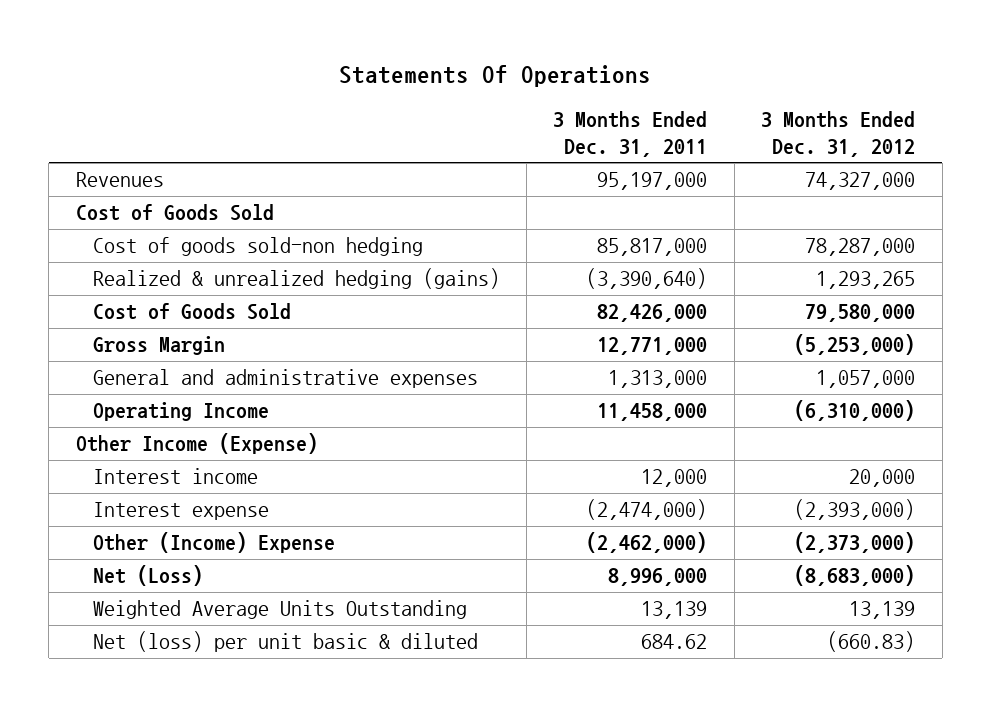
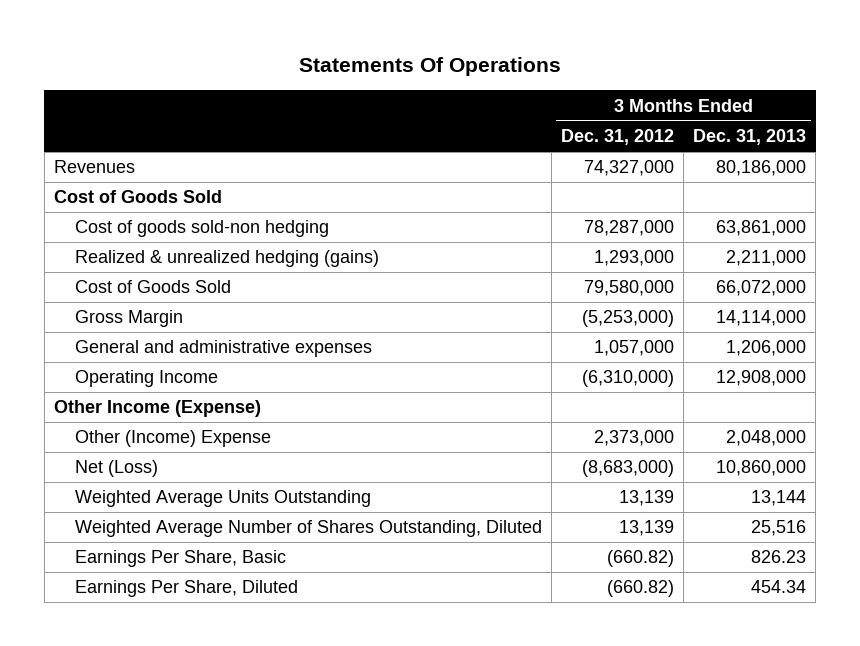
- | 3 Months Ended Dec. 31, 2011 | 3 Months Ended Dec. 31, 2012
+ | 3 Months Ended Dec. 31, 2012 | 3 Months Ended Dec. 31, 2013
- Realized & unrealized hedging (gains) | (3,390,640) | 1,293,265
+ Realized & unrealized hedging (gains) | 1,293,000 | 2,211,000
- Interest income | 12,000 | 20,000
- Interest expense | (2,474,000) | (2,393,000)
- Other (Income) Expense | (2,462,000) | (2,373,000)
+ Other (Income) Expense | 2,373,000 | 2,048,000
- Net (loss) per unit basic & diluted | 684.62 | (660.83)
+ Weighted Average Number of Shares Outstanding, Diluted | 13,139 | 25,516
+ Earnings Per Share, Basic | (660.82) | 826.23
+ Earnings Per Share, Diluted | (660.82) | 454.34

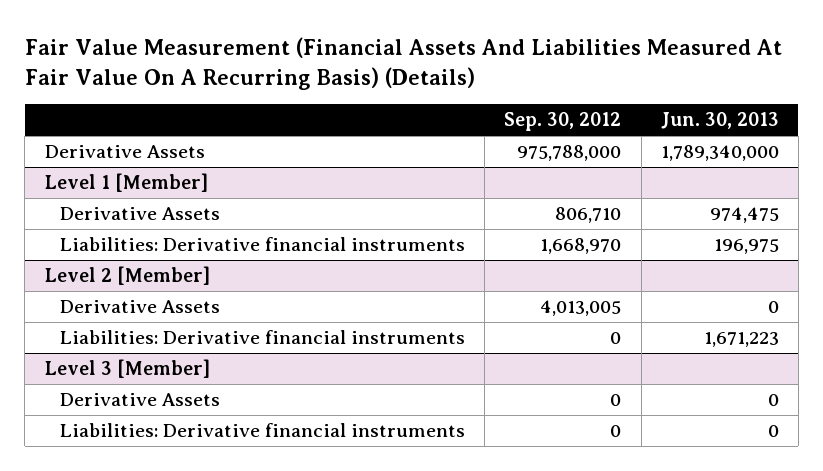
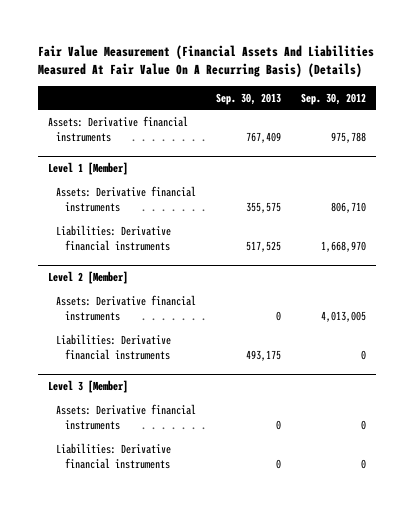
- | Sep. 30, 2012 | Jun. 30, 2013
+ | Sep. 30, 2013 | Sep. 30, 2012
- Derivative Assets | 975,788,000 | 1,789,340,000
+ Assets: Derivative financial instruments | 767,409 | 975,788
@ Level 1 [Member]
- Derivative Assets | 806,710 | 974,475
+ Assets: Derivative financial instruments | 355,575 | 806,710
@ Level 2 [Member]
- Derivative Assets | 4,013,005 | 0
+ Assets: Derivative financial instruments | 0 | 4,013,005
@ Level 3 [Member]
- Derivative Assets | 0 | 0
+ Assets: Derivative financial instruments | 0 | 0

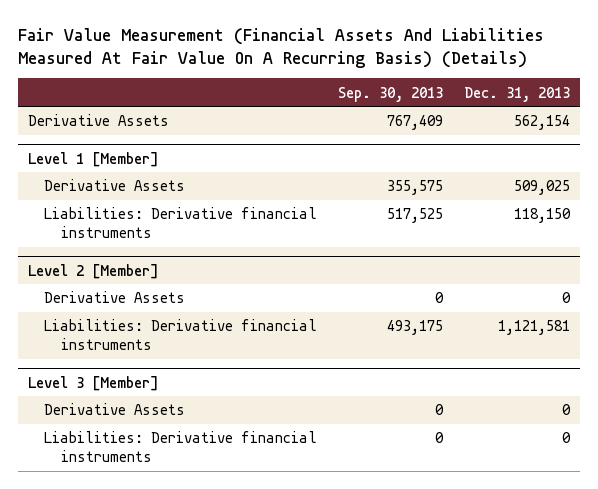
- | Sep. 30, 2013 | Sep. 30, 2012
+ | Sep. 30, 2013 | Dec. 31, 2013
- Assets: Derivative financial instruments | 767,409 | 975,788
+ Derivative Assets | 767,409 | 562,154
@ Level 1 [Member]
- Assets: Derivative financial instruments | 355,575 | 806,710
+ Derivative Assets | 355,575 | 509,025
@ Level 2 [Member]
- Assets: Derivative financial instruments | 0 | 4,013,005
+ Derivative Assets | 0 | 0
@ Level 3 [Member]
- Assets: Derivative financial instruments | 0 | 0
+ Derivative Assets | 0 | 0

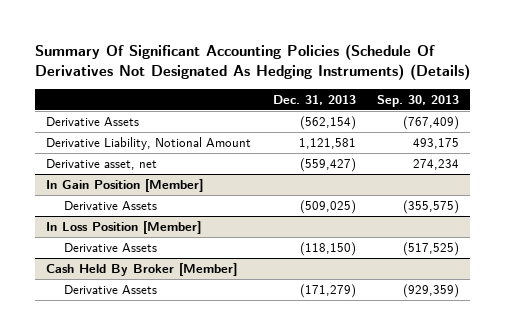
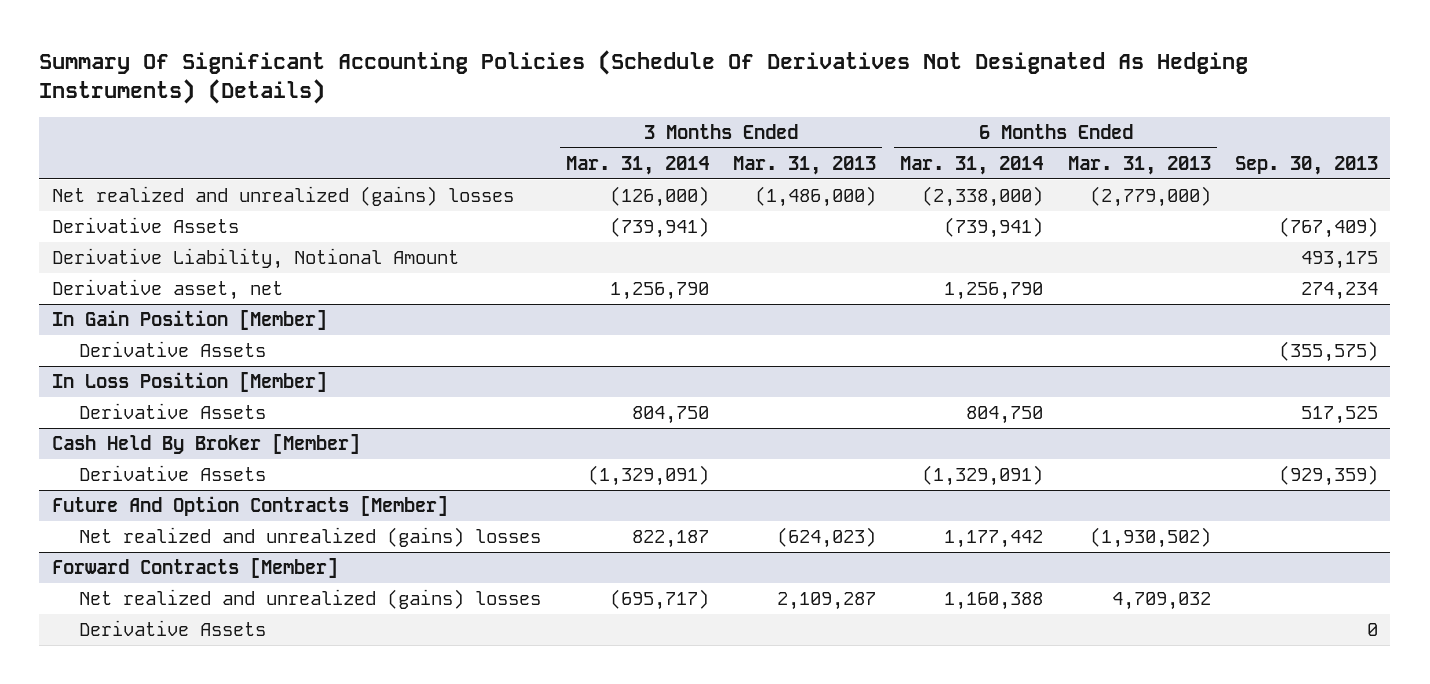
- | Dec. 31, 2013 | Sep. 30, 2013
+ | 3 Months Ended Mar. 31, 2014 | 3 Months Ended Mar. 31, 2013 | 6 Months Ended Mar. 31, 2014 | 6 Months Ended Mar. 31, 2013 | Sep. 30, 2013
+ Net realized and unrealized (gains) losses | (126,000) | (1,486,000) | (2,338,000) | (2,779,000) |
@ In Loss Position [Member]
- Derivative Assets | (118,150) | (517,525)
+ Derivative Assets | 804,750 | | 804,750 | | 517,525
+ Future And Option Contracts [Member]
+ Net realized and unrealized (gains) losses | 822,187 | (624,023) | 1,177,442 | (1,930,502) |
+ Forward Contracts [Member]
+ Net realized and unrealized (gains) losses | (695,717) | 2,109,287 | 1,160,388 | 4,709,032 |
+ Derivative Assets | | | | | 0

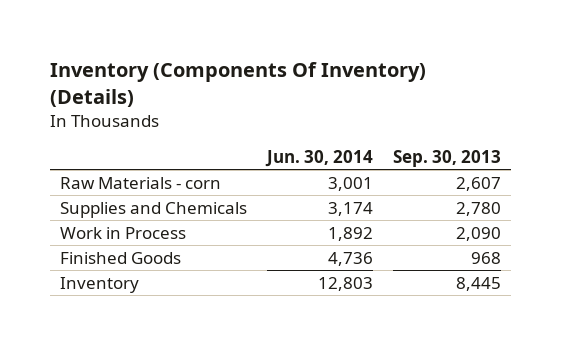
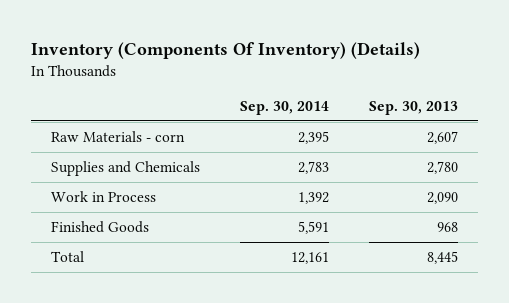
- | Jun. 30, 2014 | Sep. 30, 2013
+ | Sep. 30, 2014 | Sep. 30, 2013
- Inventory | 12,803 | 8,445
+ Total | 12,161 | 8,445

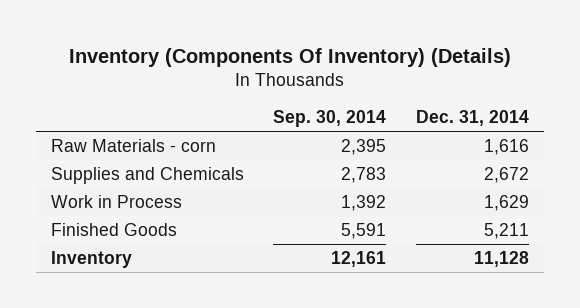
- | Sep. 30, 2014 | Sep. 30, 2013
+ | Sep. 30, 2014 | Dec. 31, 2014
- Total | 12,161 | 8,445
+ Inventory | 12,161 | 11,128

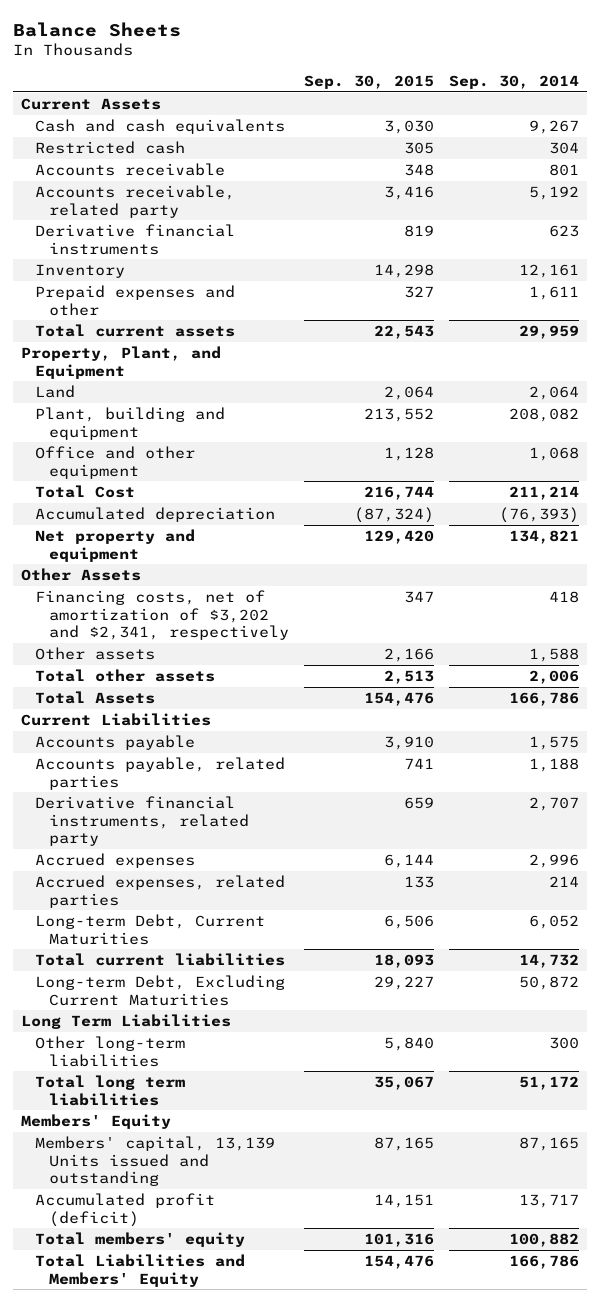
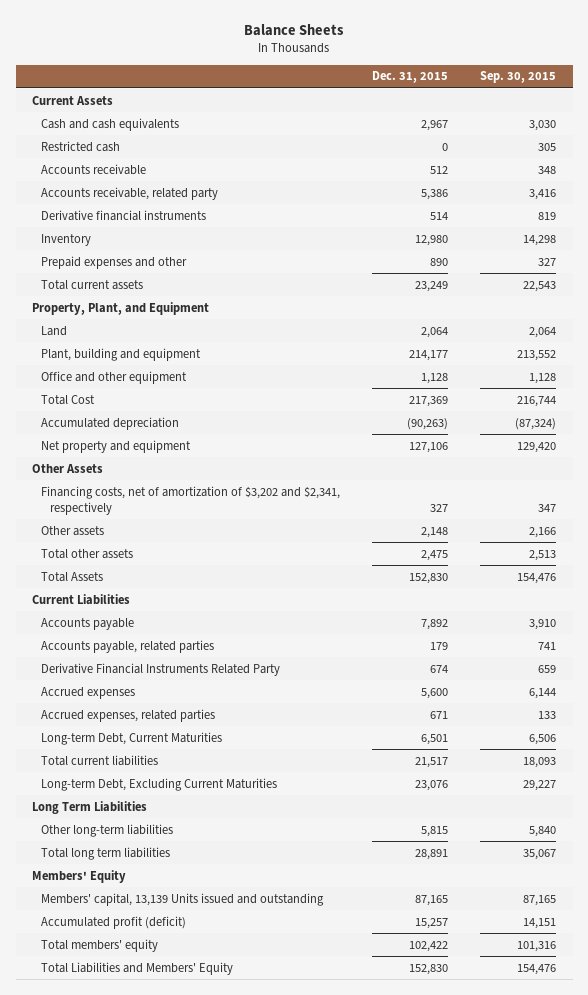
- | Sep. 30, 2015 | Sep. 30, 2014
+ | Dec. 31, 2015 | Sep. 30, 2015
- Derivative financial instruments, related party | 659 | 2,707
+ Derivative Financial Instruments Related Party | 674 | 659

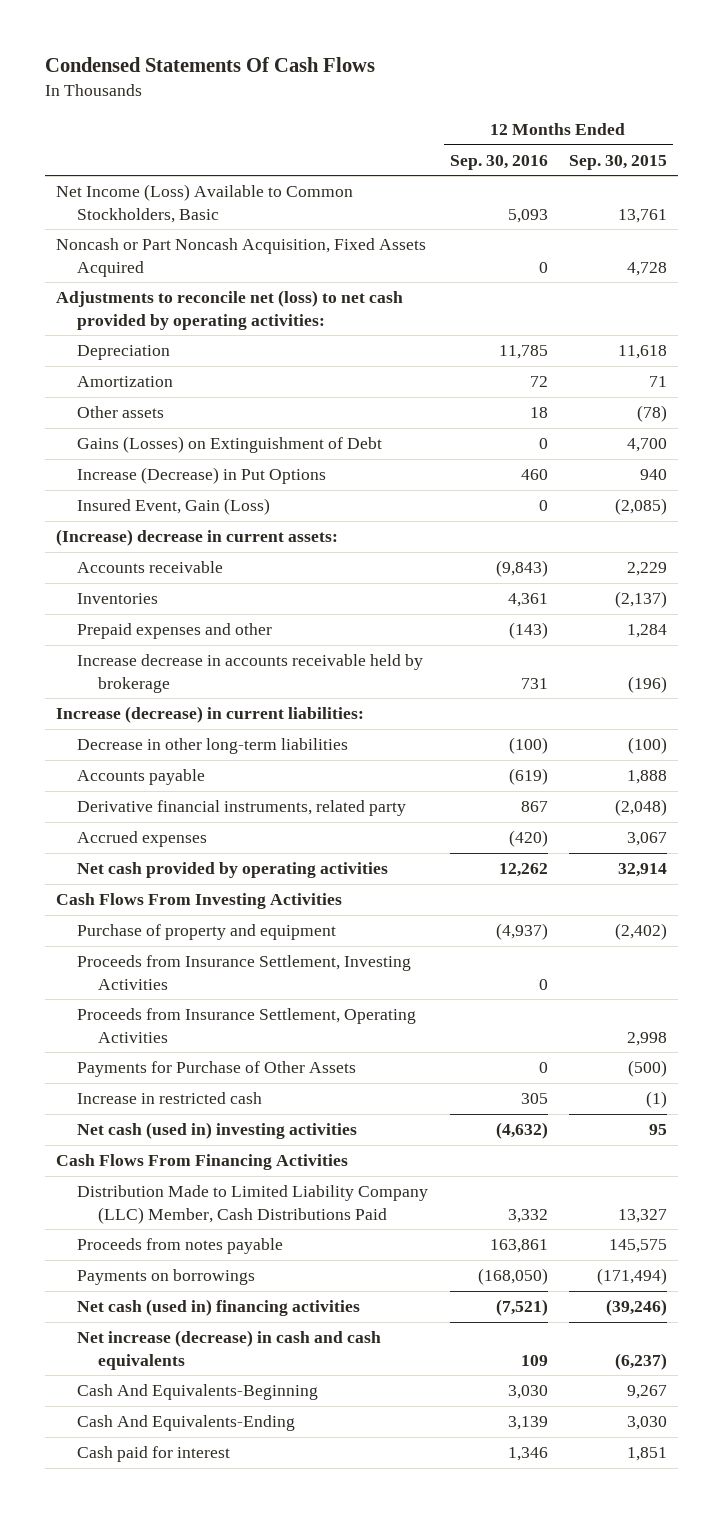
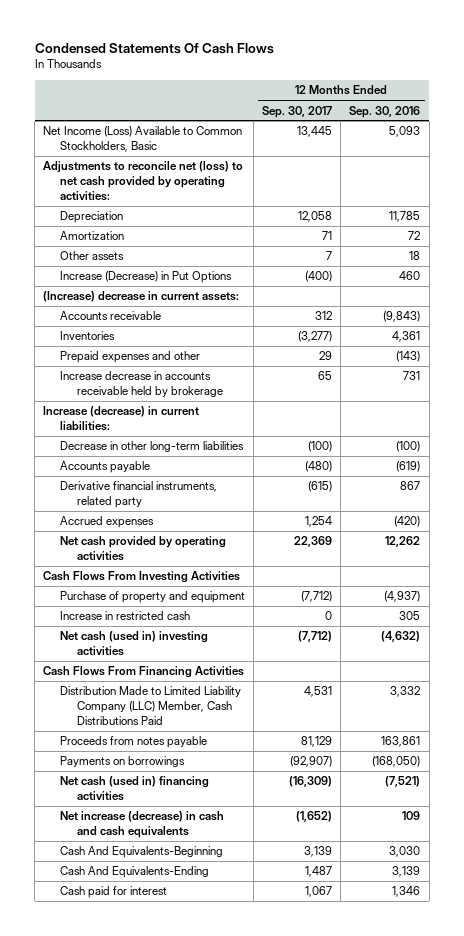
- | 12 Months Ended Sep. 30, 2016 | 12 Months Ended Sep. 30, 2015
+ | 12 Months Ended Sep. 30, 2017 | 12 Months Ended Sep. 30, 2016
- Noncash or Part Noncash Acquisition, Fixed Assets Acquired | 0 | 4,728
- Gains (Losses) on Extinguishment of Debt | 0 | 4,700
- Insured Event, Gain (Loss) | 0 | (2,085)
- Proceeds from Insurance Settlement, Investing Activities | 0 |
- Proceeds from Insurance Settlement, Operating Activities | | 2,998
- Payments for Purchase of Other Assets | 0 | (500)

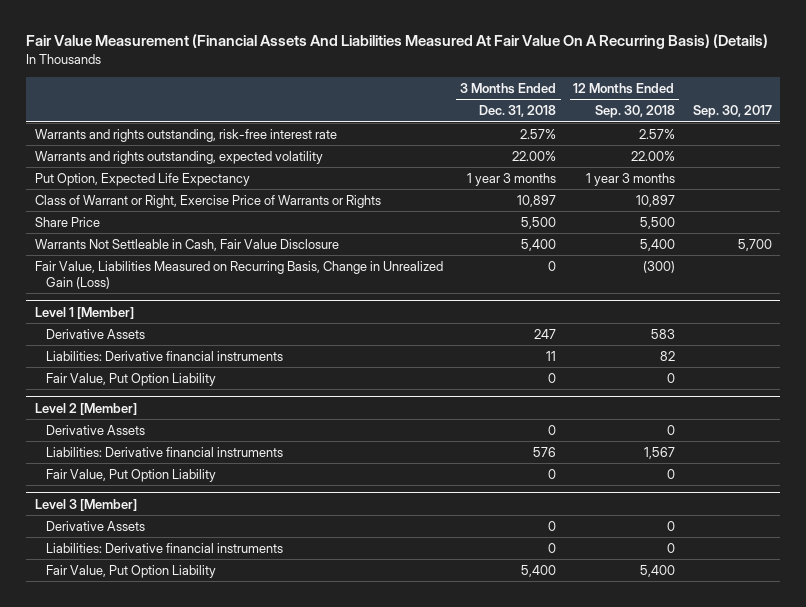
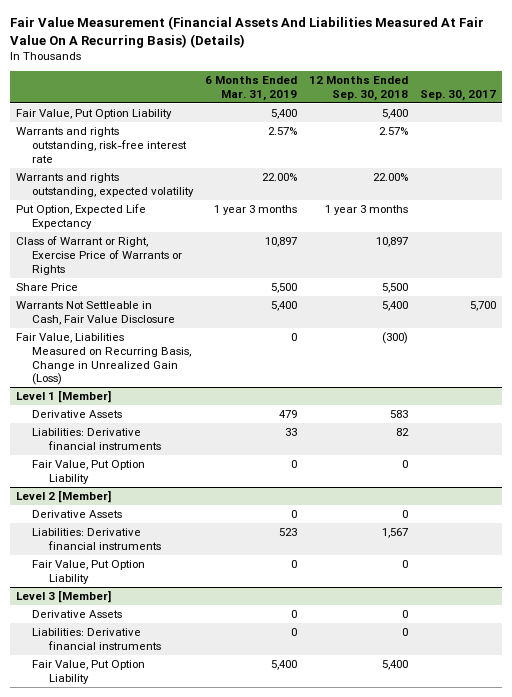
- | 3 Months Ended Dec. 31, 2018 | 12 Months Ended Sep. 30, 2018 | Sep. 30, 2017
+ | 6 Months Ended Mar. 31, 2019 | 12 Months Ended Sep. 30, 2018 | Sep. 30, 2017
+ Fair Value, Put Option Liability | 5,400 | 5,400 |

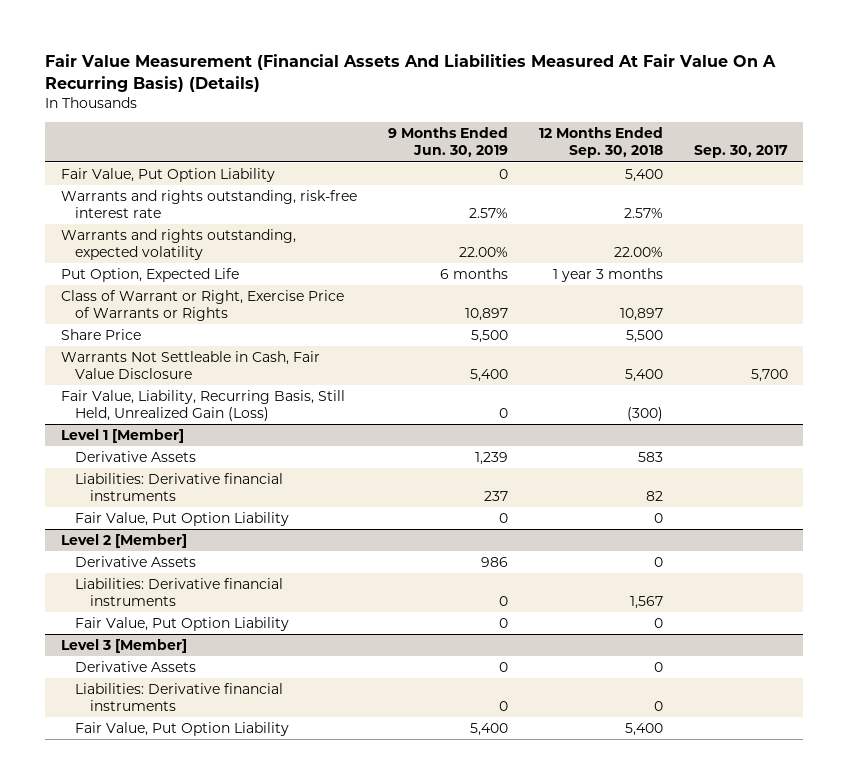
- | 6 Months Ended Mar. 31, 2019 | 12 Months Ended Sep. 30, 2018 | Sep. 30, 2017
+ | 9 Months Ended Jun. 30, 2019 | 12 Months Ended Sep. 30, 2018 | Sep. 30, 2017
- Put Option, Expected Life Expectancy | 1 year 3 months | 1 year 3 months |
+ Put Option, Expected Life | 6 months | 1 year 3 months |
- Fair Value, Liabilities Measured on Recurring Basis, Change in Unrealized Gain (Loss) | 0 | (300) |
+ Fair Value, Liability, Recurring Basis, Still Held, Unrealized Gain (Loss) | 0 | (300) |

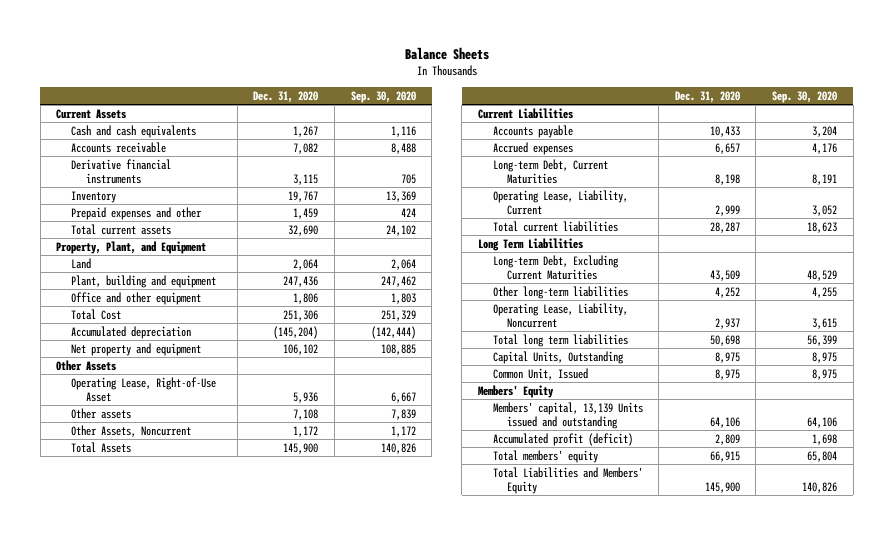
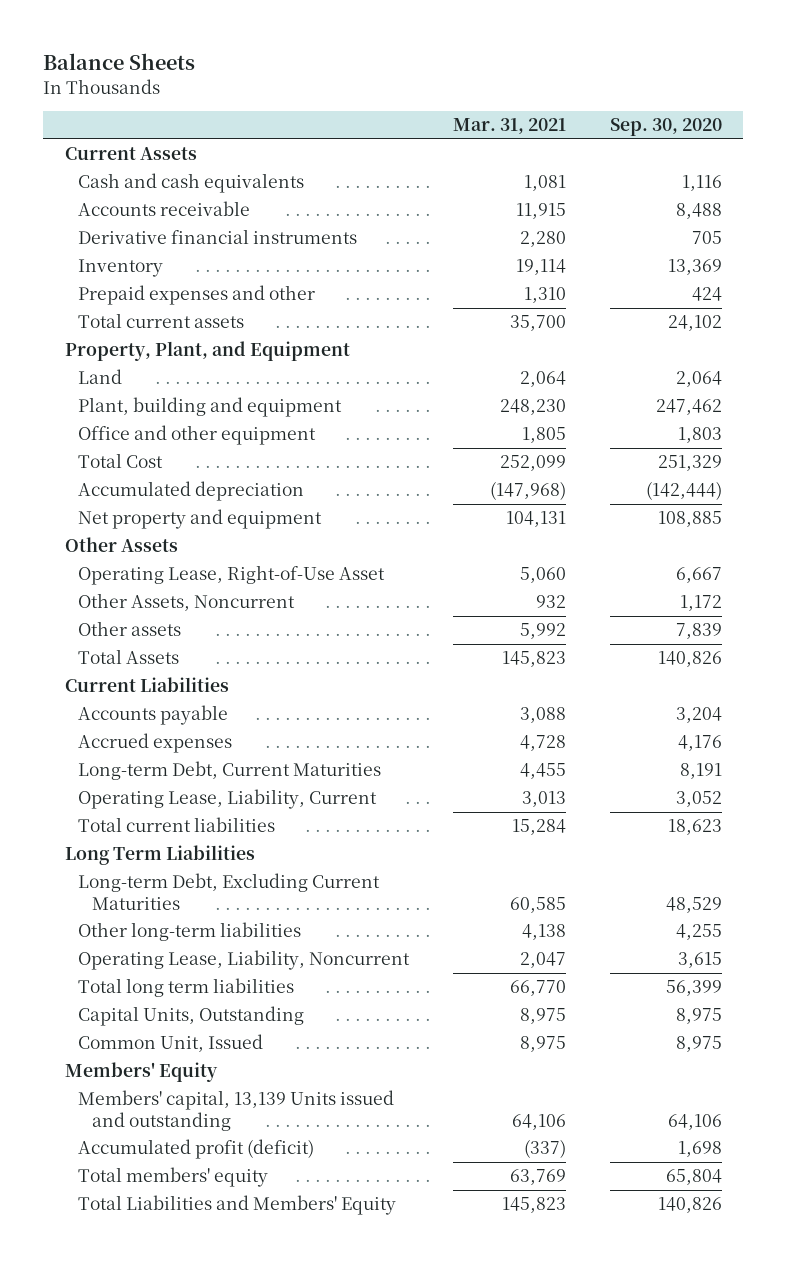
- | Dec. 31, 2020 | Sep. 30, 2020
+ | Mar. 31, 2021 | Sep. 30, 2020
moved down: Other assets | 5,992 | 7,839

